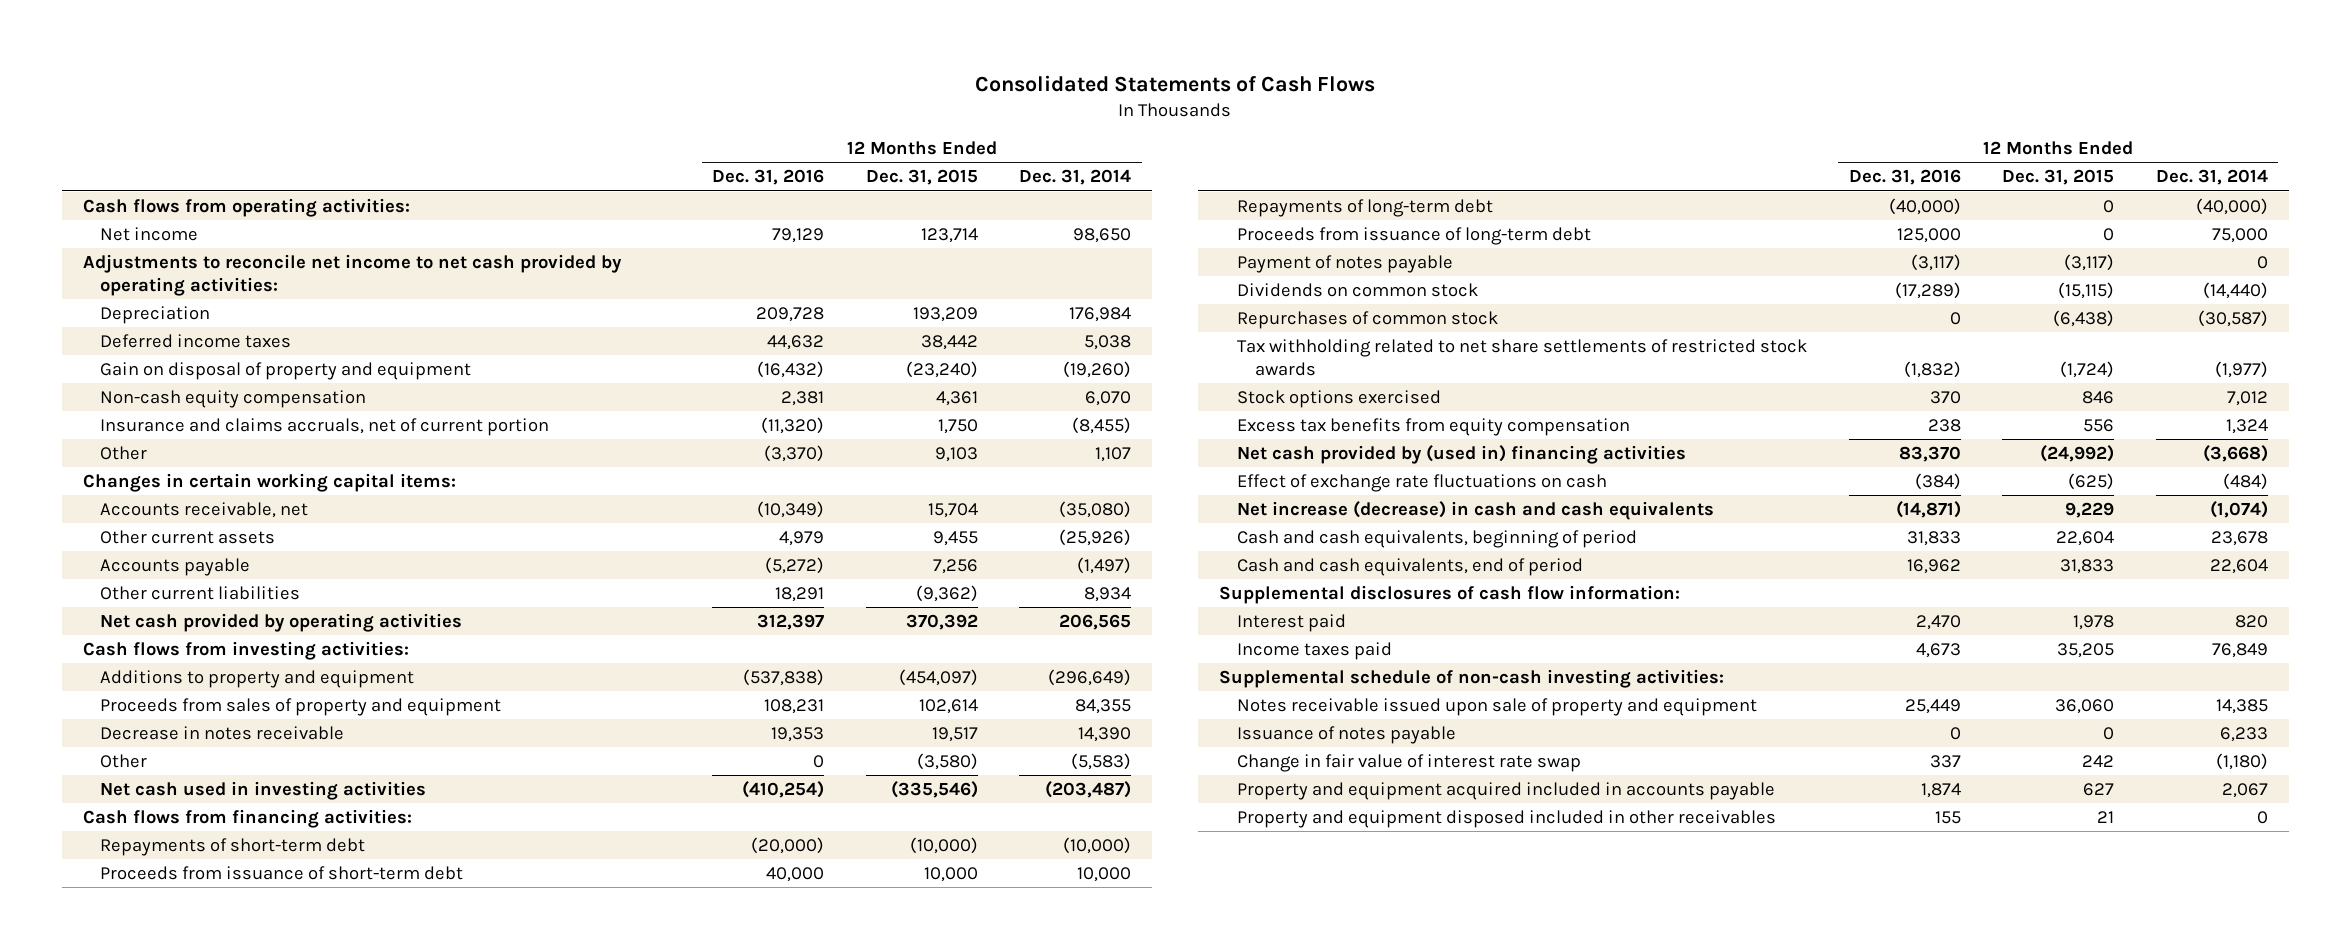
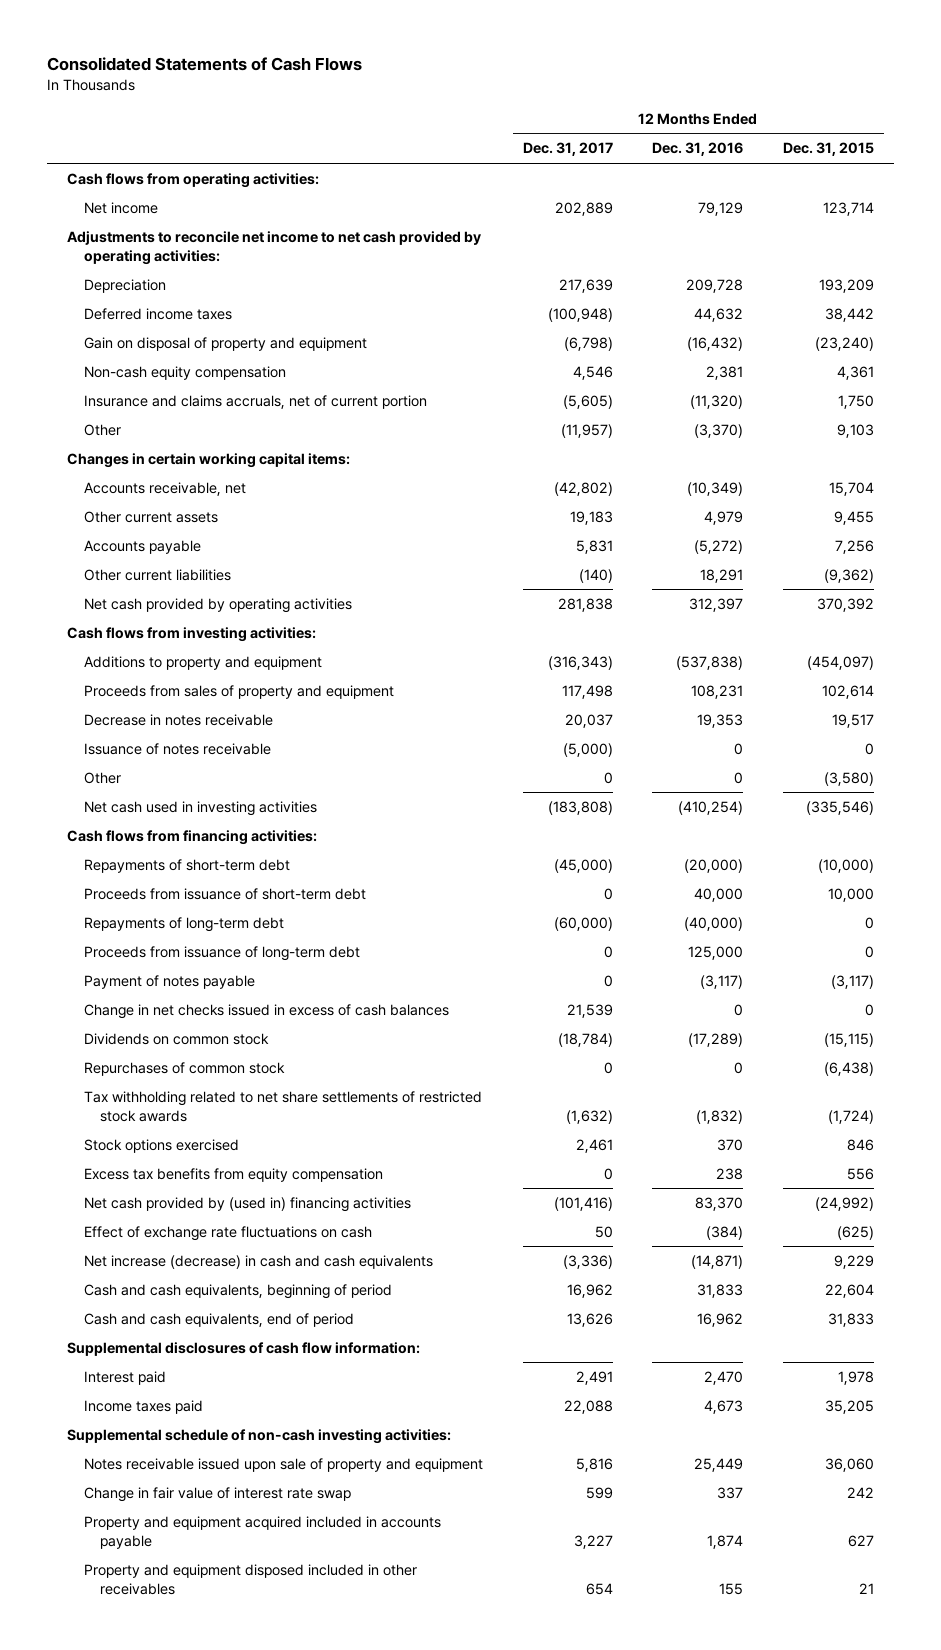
- | 12 Months Ended Dec. 31, 2016 | 12 Months Ended Dec. 31, 2015 | 12 Months Ended Dec. 31, 2014
+ | 12 Months Ended Dec. 31, 2017 | 12 Months Ended Dec. 31, 2016 | 12 Months Ended Dec. 31, 2015
+ Issuance of notes receivable | (5,000) | 0 | 0
+ Change in net checks issued in excess of cash balances | 21,539 | 0 | 0
- Issuance of notes payable | 0 | 0 | 6,233

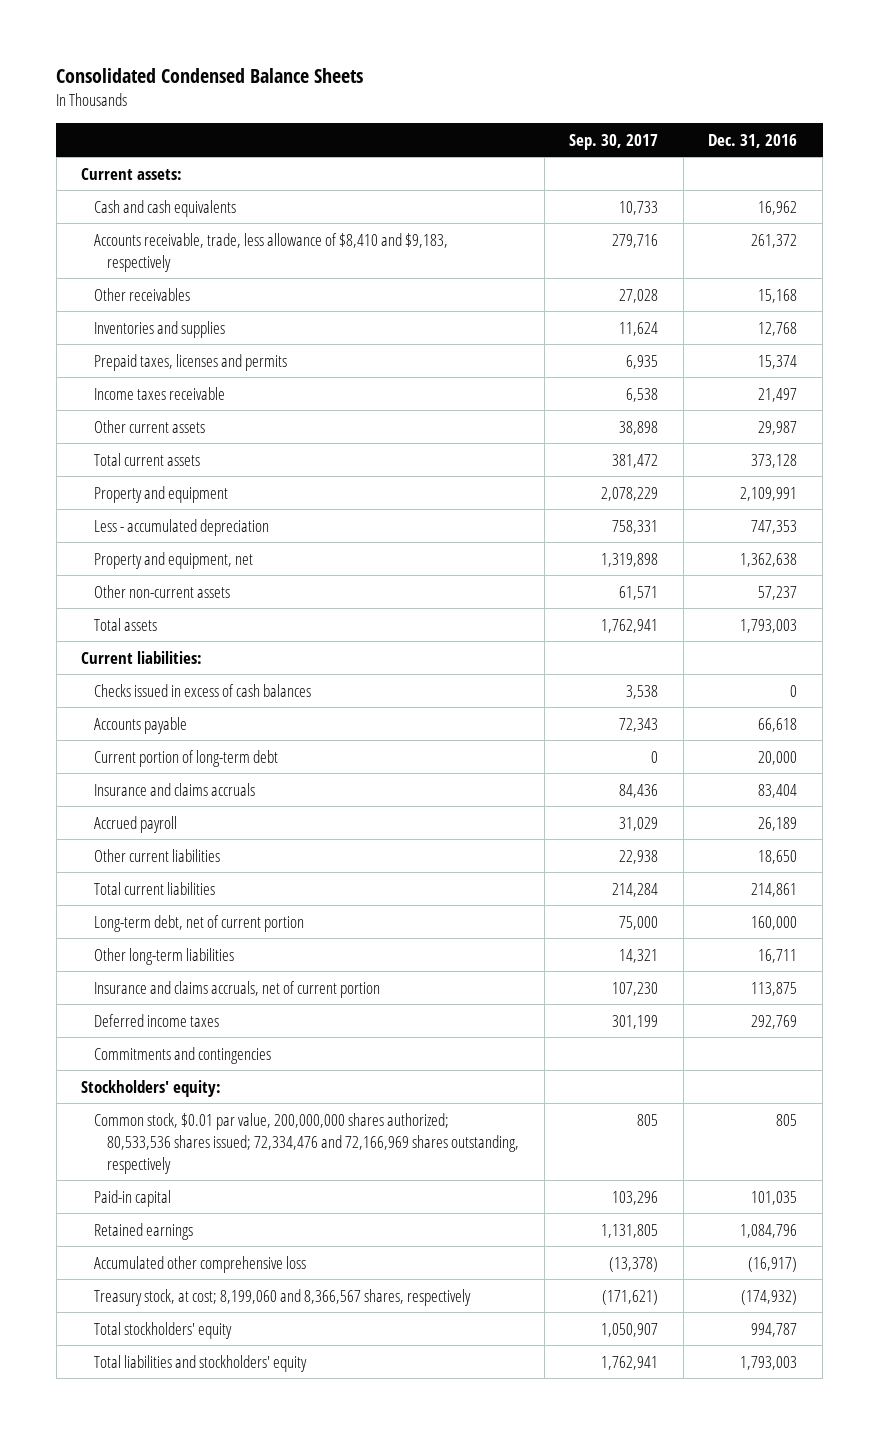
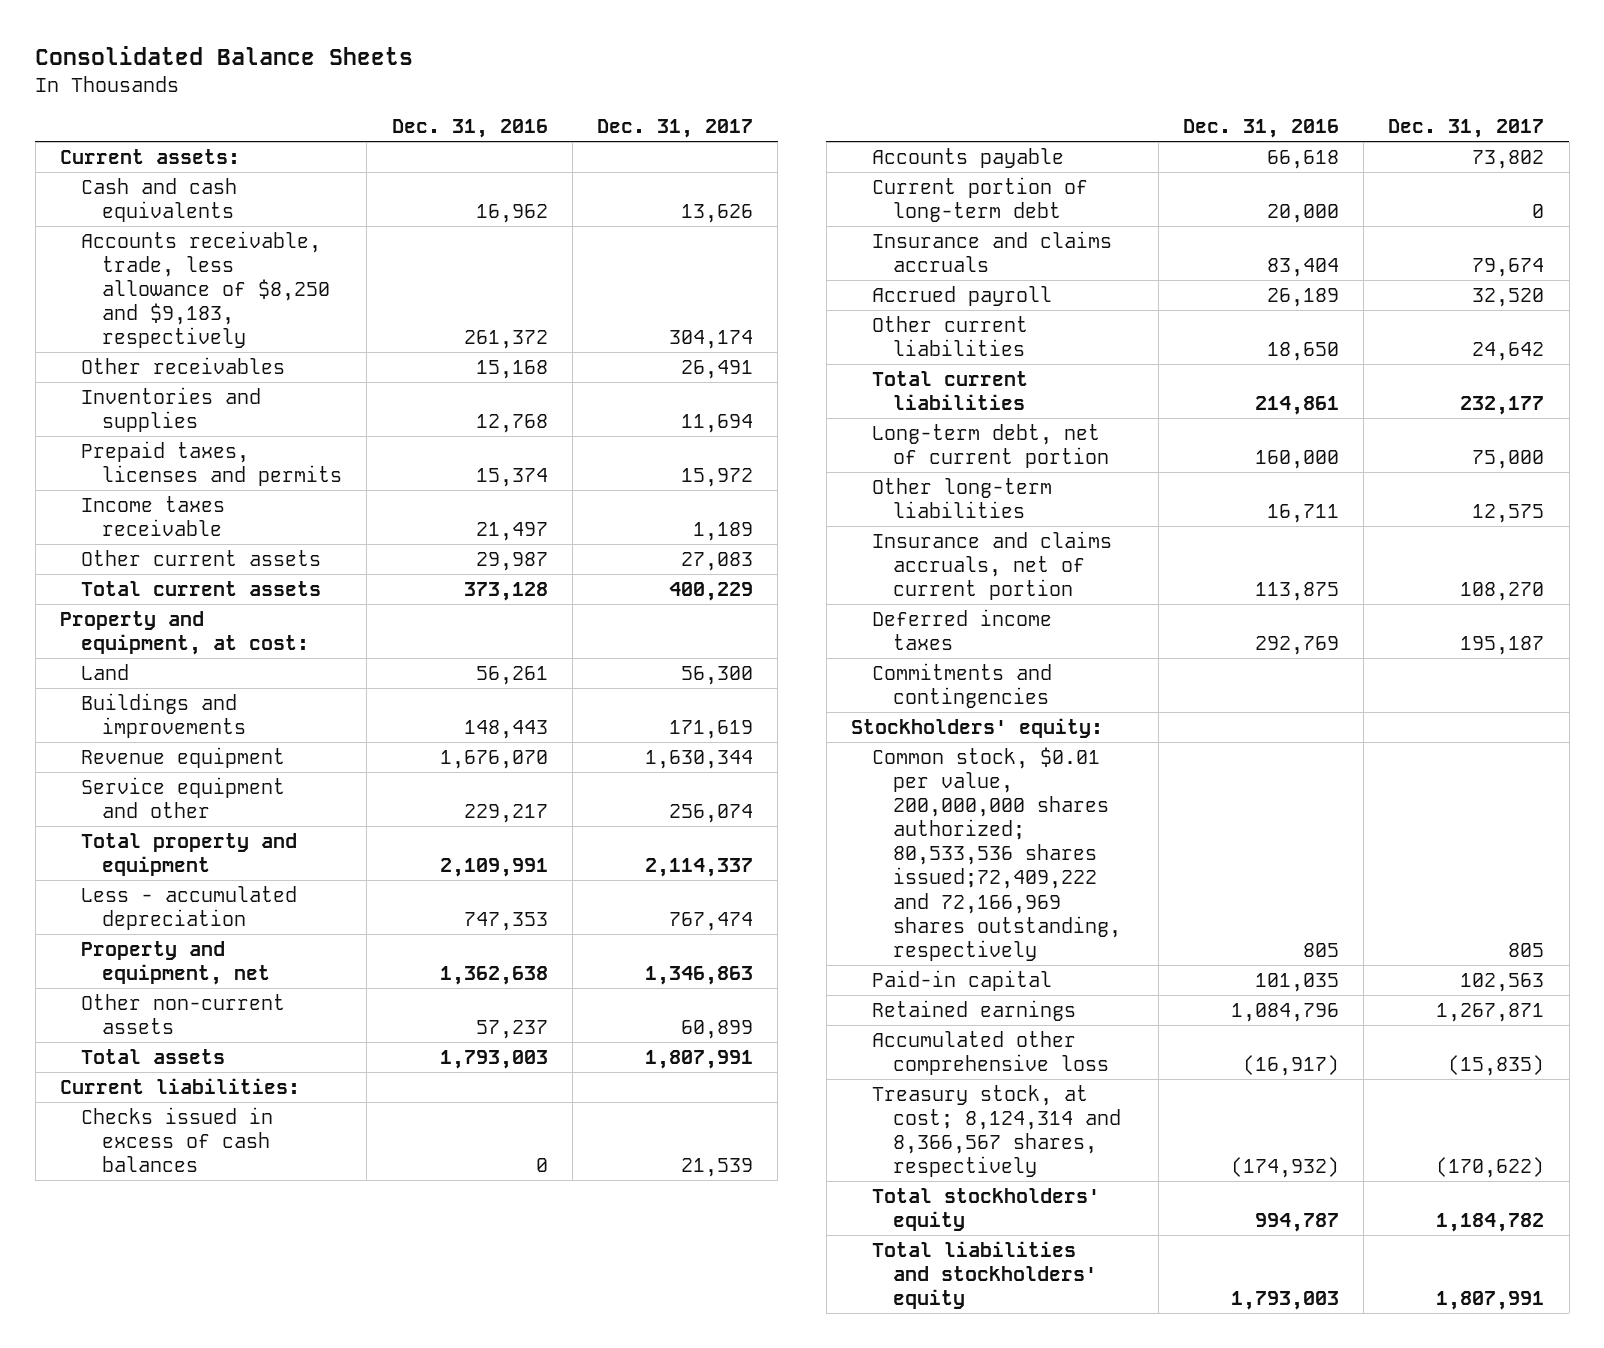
- Consolidated Condensed Balance Sheets
+ Consolidated Balance Sheets
- | Sep. 30, 2017 | Dec. 31, 2016
+ | Dec. 31, 2016 | Dec. 31, 2017
- Accounts receivable, trade, less allowance of $8,410 and $9,183, respectively | 279,716 | 261,372
+ Accounts receivable, trade, less allowance of $8,250 and $9,183, respectively | 261,372 | 304,174
- Property and equipment | 2,078,229 | 2,109,991
+ Property and equipment, at cost:
+ Land | 56,261 | 56,300
+ Buildings and improvements | 148,443 | 171,619
+ Revenue equipment | 1,676,070 | 1,630,344
+ Service equipment and other | 229,217 | 256,074
+ Total property and equipment | 2,109,991 | 2,114,337
- Common stock, $0.01 par value, 200,000,000 shares authorized; 80,533,536 shares issued; 72,334,476 and 72,166,969 shares outstanding, respectively | 805 | 805
+ Common stock, $0.01 per value, 200,000,000 shares authorized; 80,533,536 shares issued;72,409,222 and 72,166,969 shares outstanding, respectively | 805 | 805
- Treasury stock, at cost; 8,199,060 and 8,366,567 shares, respectively | (171,621) | (174,932)
+ Treasury stock, at cost; 8,124,314 and 8,366,567 shares, respectively | (174,932) | (170,622)

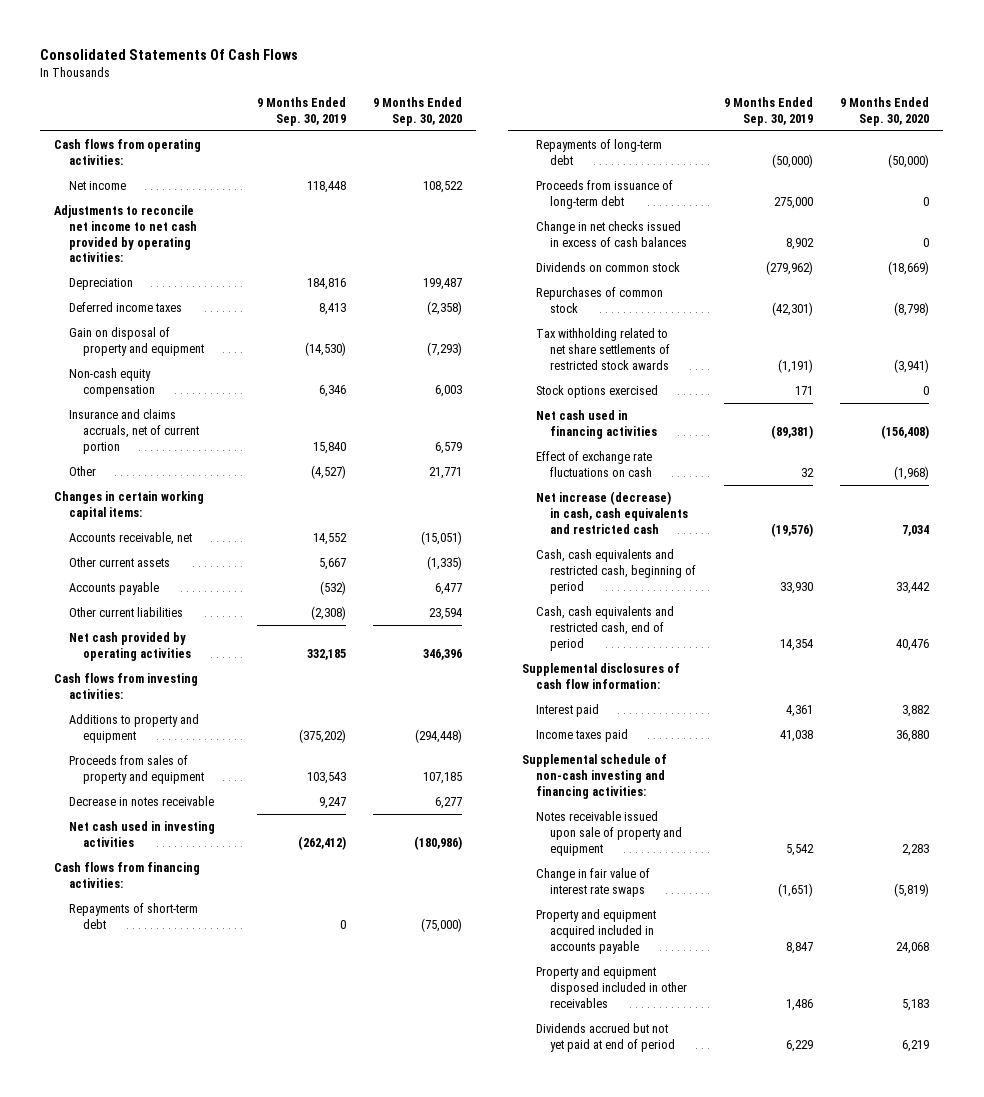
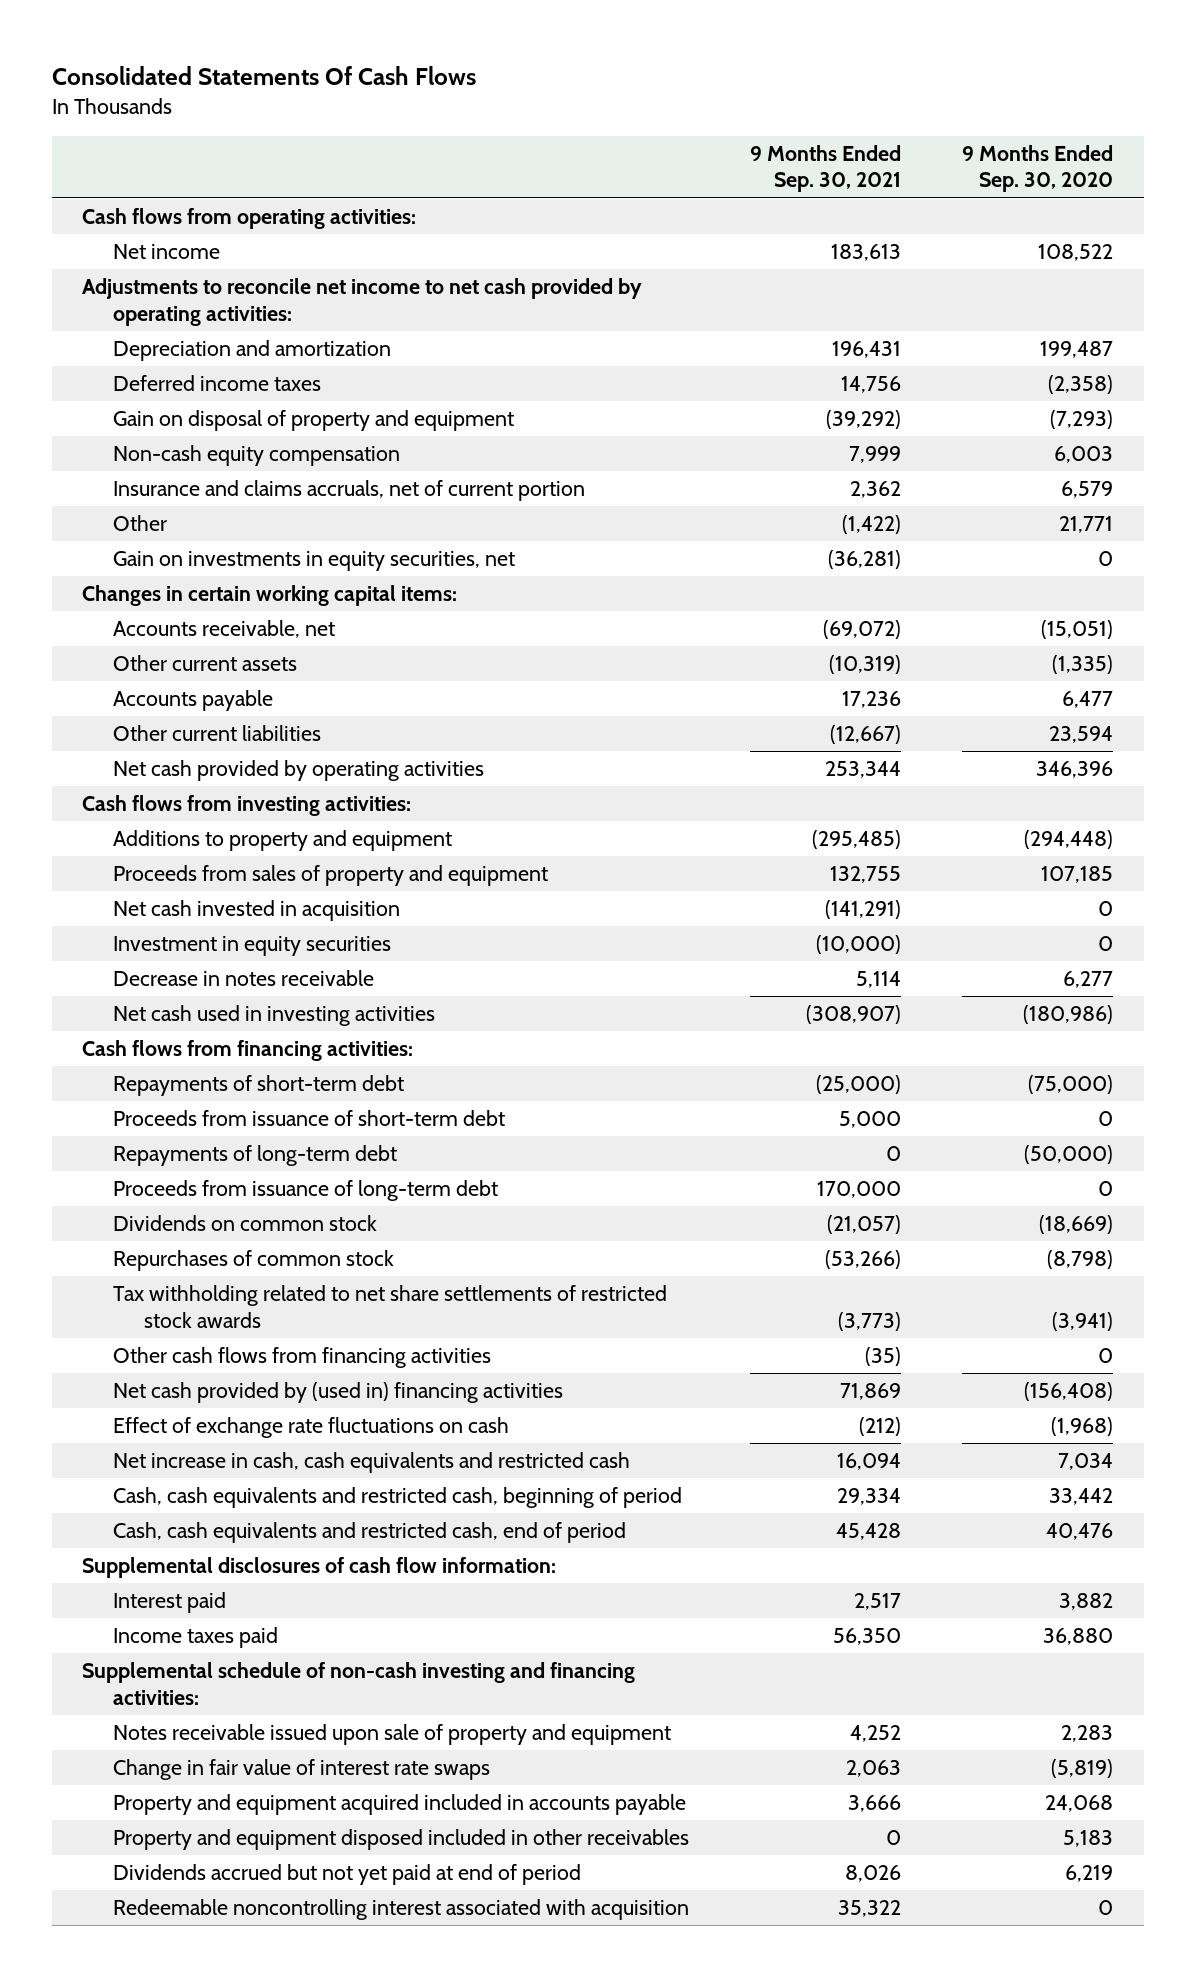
- | 9 Months Ended Sep. 30, 2019 | 9 Months Ended Sep. 30, 2020
+ | 9 Months Ended Sep. 30, 2021 | 9 Months Ended Sep. 30, 2020
- Depreciation | 184,816 | 199,487
+ Depreciation and amortization | 196,431 | 199,487
+ Gain on investments in equity securities, net | (36,281) | 0
+ Net cash invested in acquisition | (141,291) | 0
+ Investment in equity securities | (10,000) | 0
+ Proceeds from issuance of short-term debt | 5,000 | 0
- Change in net checks issued in excess of cash balances | 8,902 | 0
- Stock options exercised | 171 | 0
- Net cash used in financing activities | (89,381) | (156,408)
+ Other cash flows from financing activities | (35) | 0
+ Net cash provided by (used in) financing activities | 71,869 | (156,408)
- Net increase (decrease) in cash, cash equivalents and restricted cash | (19,576) | 7,034
+ Net increase in cash, cash equivalents and restricted cash | 16,094 | 7,034
+ Redeemable noncontrolling interest associated with acquisition | 35,322 | 0

